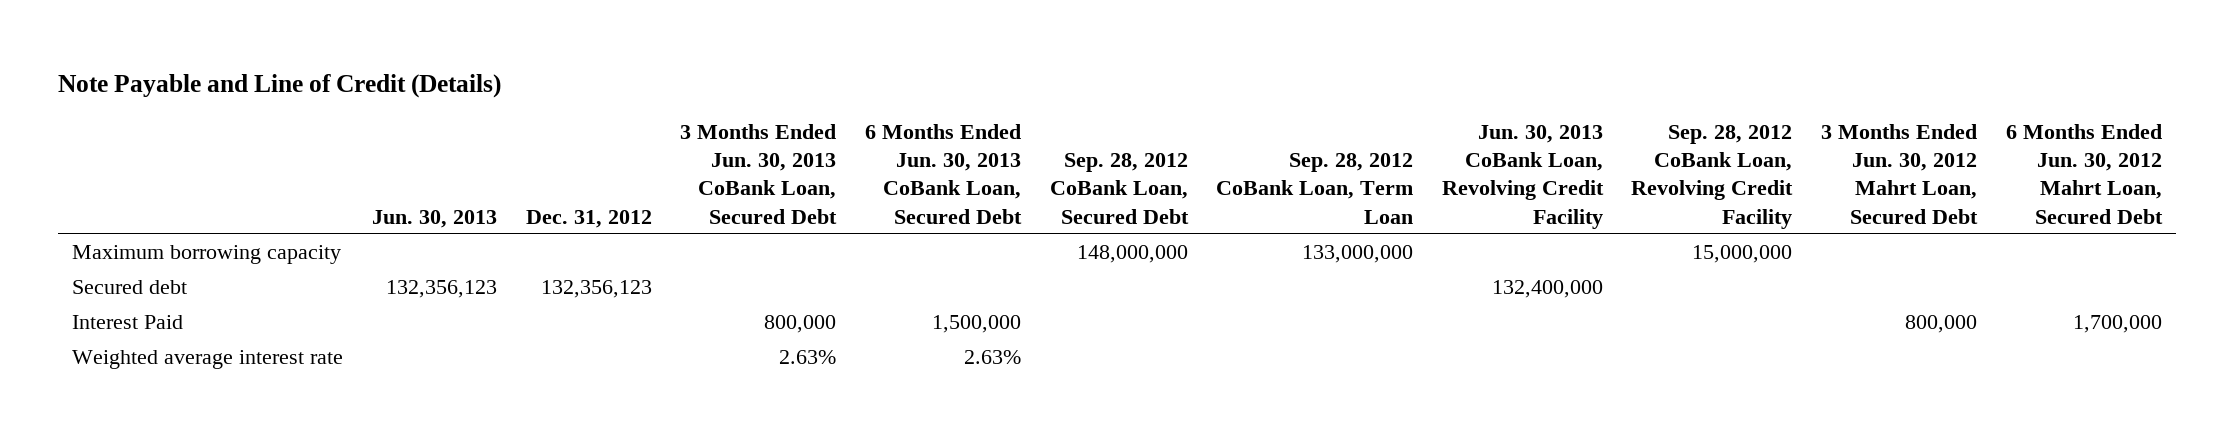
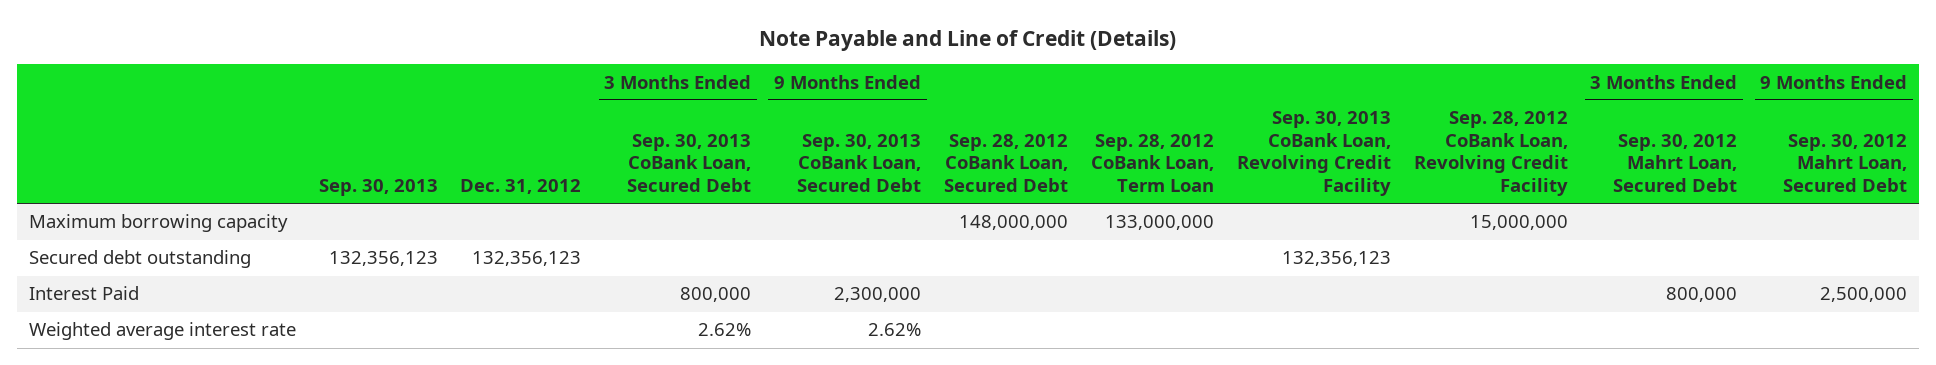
- | Jun. 30, 2013 | Dec. 31, 2012 | 3 Months Ended Jun. 30, 2013 CoBank Loan, Secured Debt | 6 Months Ended Jun. 30, 2013 CoBank Loan, Secured Debt | Sep. 28, 2012 CoBank Loan, Secured Debt | Sep. 28, 2012 CoBank Loan, Term Loan | Jun. 30, 2013 CoBank Loan, Revolving Credit Facility | Sep. 28, 2012 CoBank Loan, Revolving Credit Facility | 3 Months Ended Jun. 30, 2012 Mahrt Loan, Secured Debt | 6 Months Ended Jun. 30, 2012 Mahrt Loan, Secured Debt
+ | Sep. 30, 2013 | Dec. 31, 2012 | 3 Months Ended Sep. 30, 2013 CoBank Loan, Secured Debt | 9 Months Ended Sep. 30, 2013 CoBank Loan, Secured Debt | Sep. 28, 2012 CoBank Loan, Secured Debt | Sep. 28, 2012 CoBank Loan, Term Loan | Sep. 30, 2013 CoBank Loan, Revolving Credit Facility | Sep. 28, 2012 CoBank Loan, Revolving Credit Facility | 3 Months Ended Sep. 30, 2012 Mahrt Loan, Secured Debt | 9 Months Ended Sep. 30, 2012 Mahrt Loan, Secured Debt
- Secured debt | 132,356,123 | 132,356,123 | | | | | 132,400,000 | | |
+ Secured debt outstanding | 132,356,123 | 132,356,123 | | | | | 132,356,123 | | |

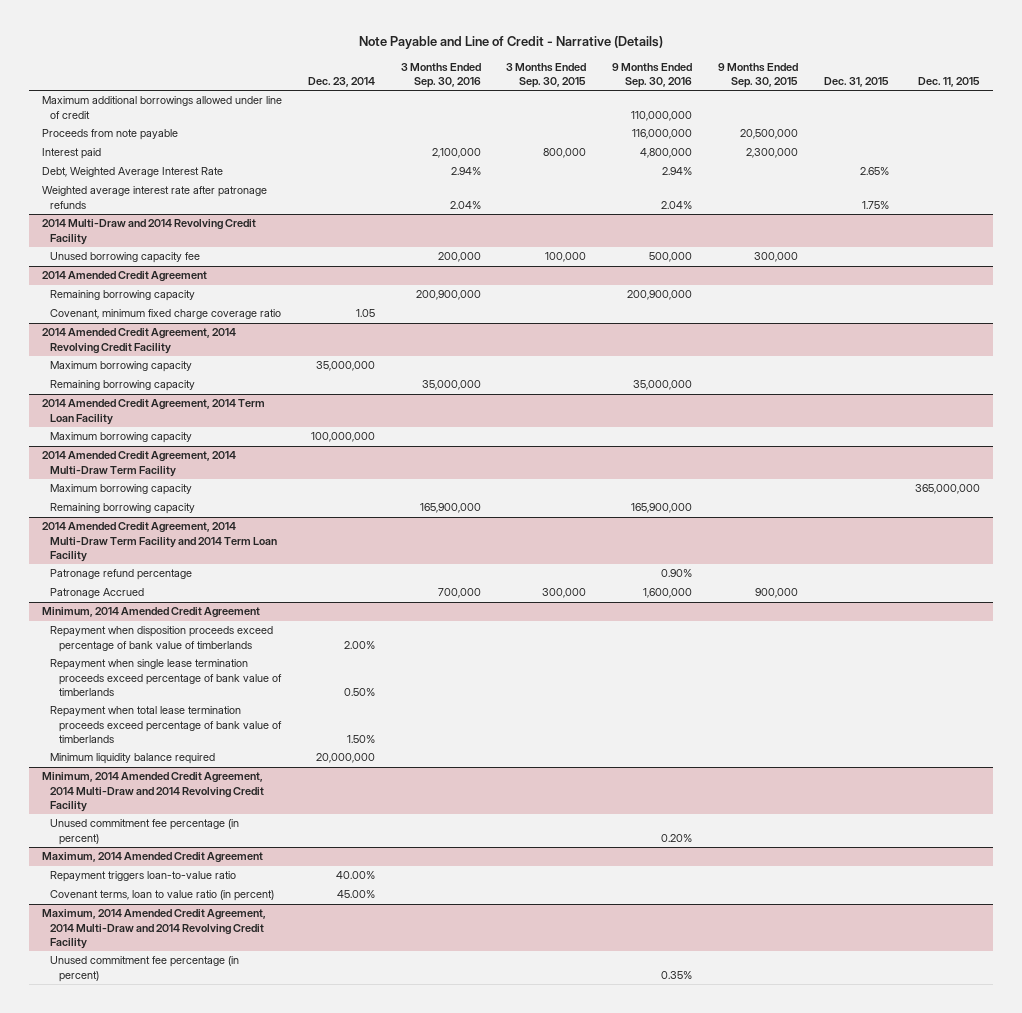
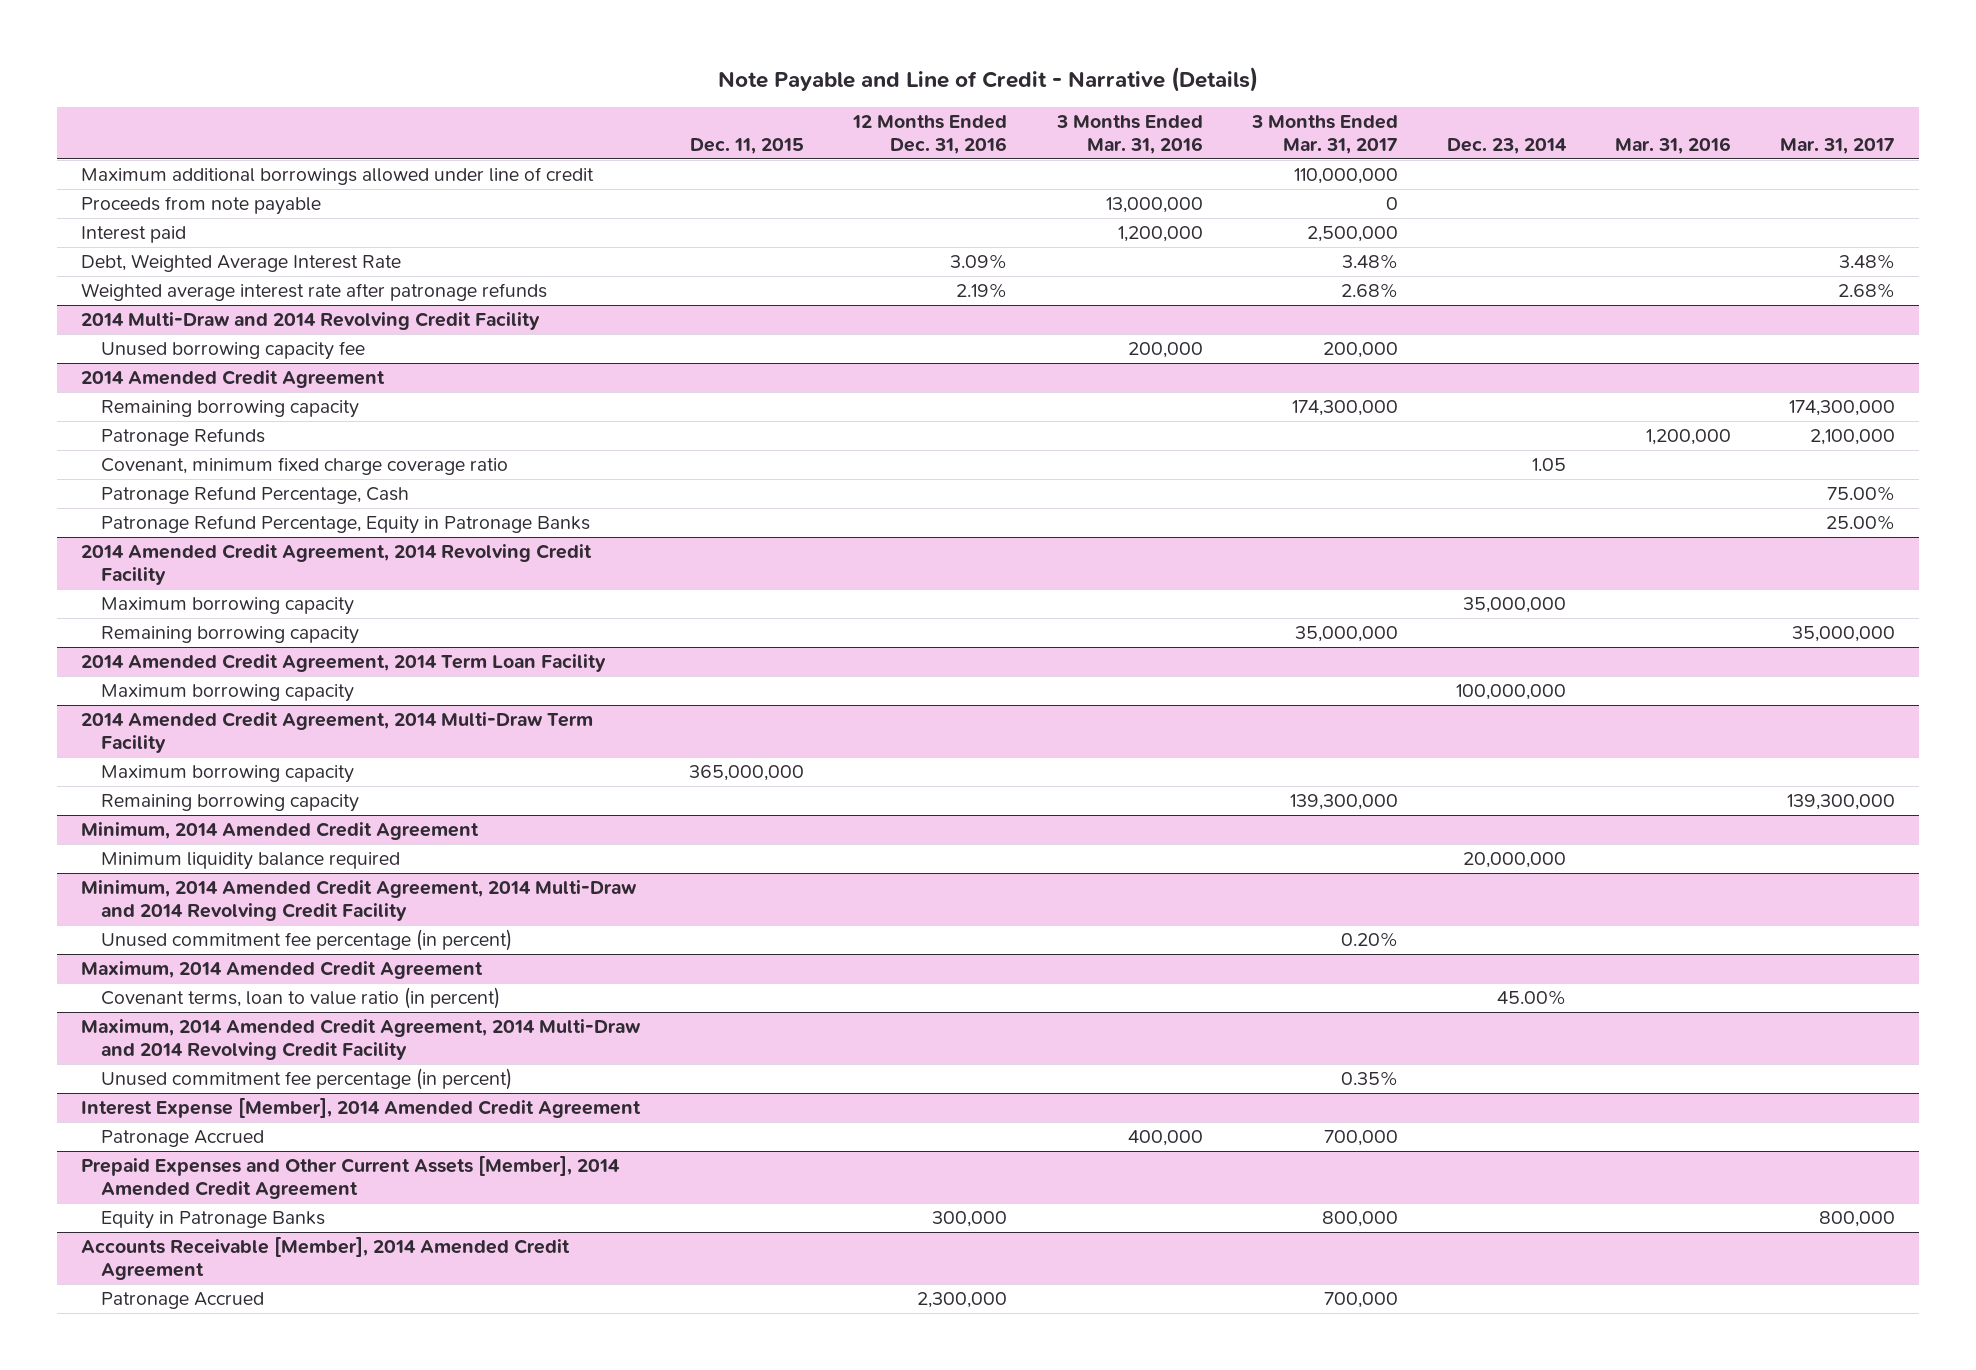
- | Dec. 23, 2014 | 3 Months Ended Sep. 30, 2016 | 3 Months Ended Sep. 30, 2015 | 9 Months Ended Sep. 30, 2016 | 9 Months Ended Sep. 30, 2015 | Dec. 31, 2015 | Dec. 11, 2015
+ | Dec. 11, 2015 | 12 Months Ended Dec. 31, 2016 | 3 Months Ended Mar. 31, 2016 | 3 Months Ended Mar. 31, 2017 | Dec. 23, 2014 | Mar. 31, 2016 | Mar. 31, 2017
@ 2014 Amended Credit Agreement
+ Patronage Refunds | | | | | | 1,200,000 | 2,100,000
+ Patronage Refund Percentage, Cash | | | | | | | 75.00%
+ Patronage Refund Percentage, Equity in Patronage Banks | | | | | | | 25.00%
- 2014 Amended Credit Agreement, 2014 Multi-Draw Term Facility and 2014 Term Loan Facility
- Patronage refund percentage | | | | 0.90% | | |
- Patronage Accrued | | 700,000 | 300,000 | 1,600,000 | 900,000 | |
@ Minimum, 2014 Amended Credit Agreement
- Repayment when disposition proceeds exceed percentage of bank value of timberlands | 2.00% | | | | | |
- Repayment when single lease termination proceeds exceed percentage of bank value of timberlands | 0.50% | | | | | |
- Repayment when total lease termination proceeds exceed percentage of bank value of timberlands | 1.50% | | | | | |
@ Maximum, 2014 Amended Credit Agreement
- Repayment triggers loan-to-value ratio | 40.00% | | | | | |
+ Interest Expense [Member], 2014 Amended Credit Agreement
+ Patronage Accrued | | | 400,000 | 700,000 | | |
+ Prepaid Expenses and Other Current Assets [Member], 2014 Amended Credit Agreement
+ Equity in Patronage Banks | | 300,000 | | 800,000 | | | 800,000
+ Accounts Receivable [Member], 2014 Amended Credit Agreement
+ Patronage Accrued | | 2,300,000 | | 700,000 | | |

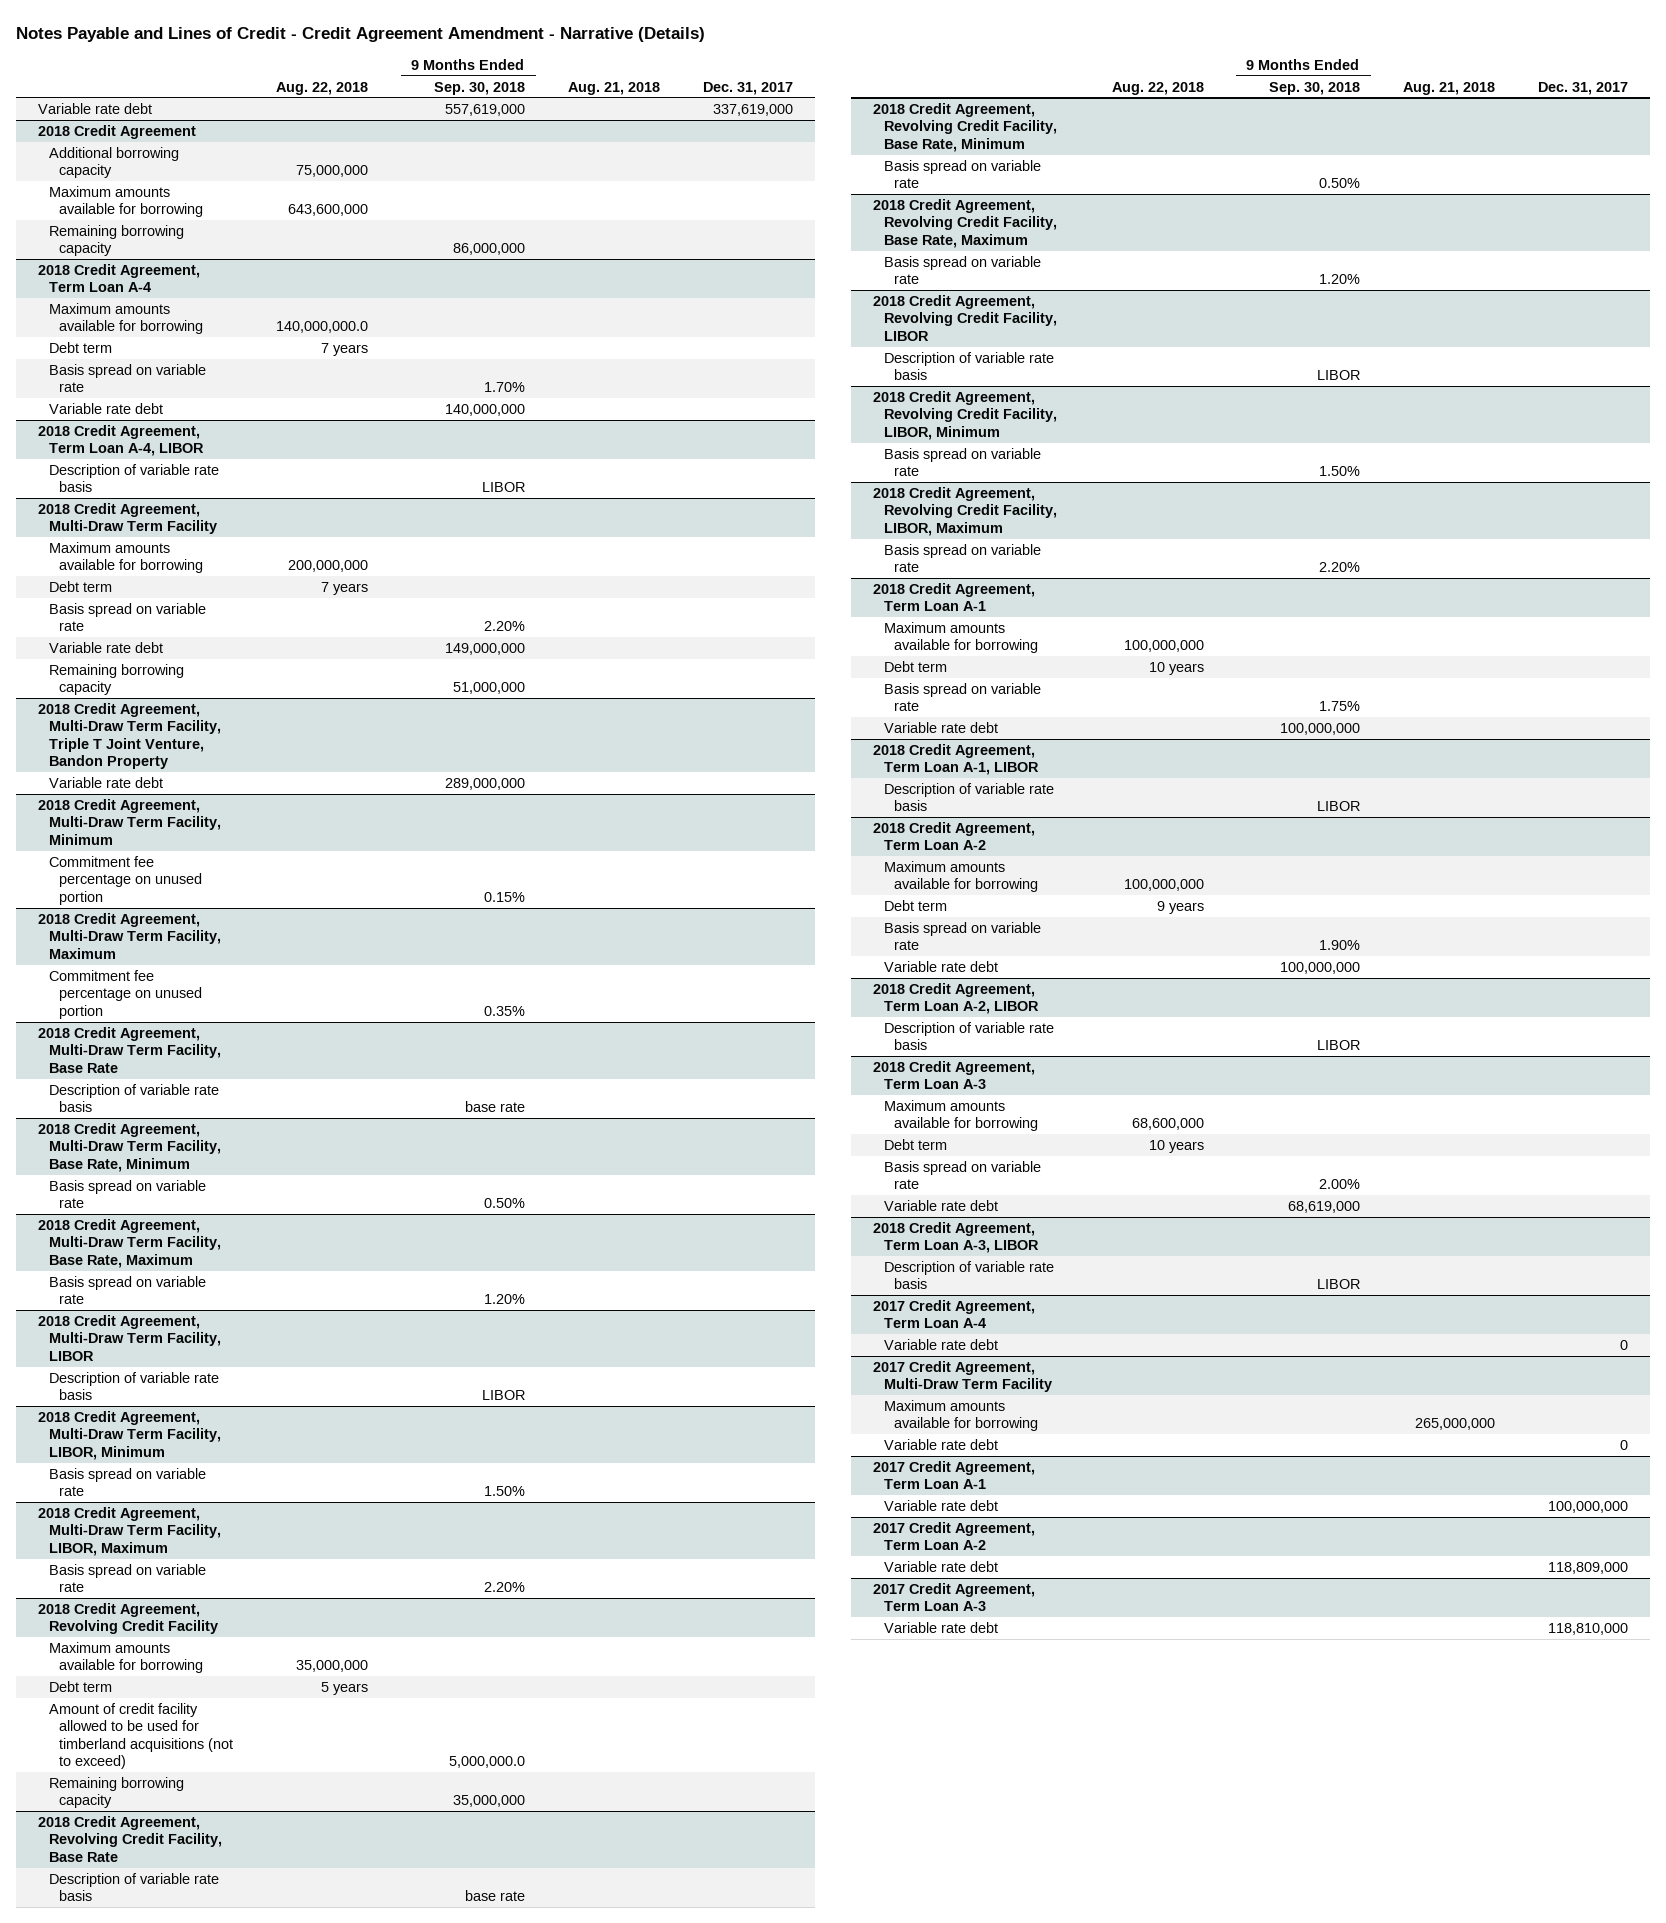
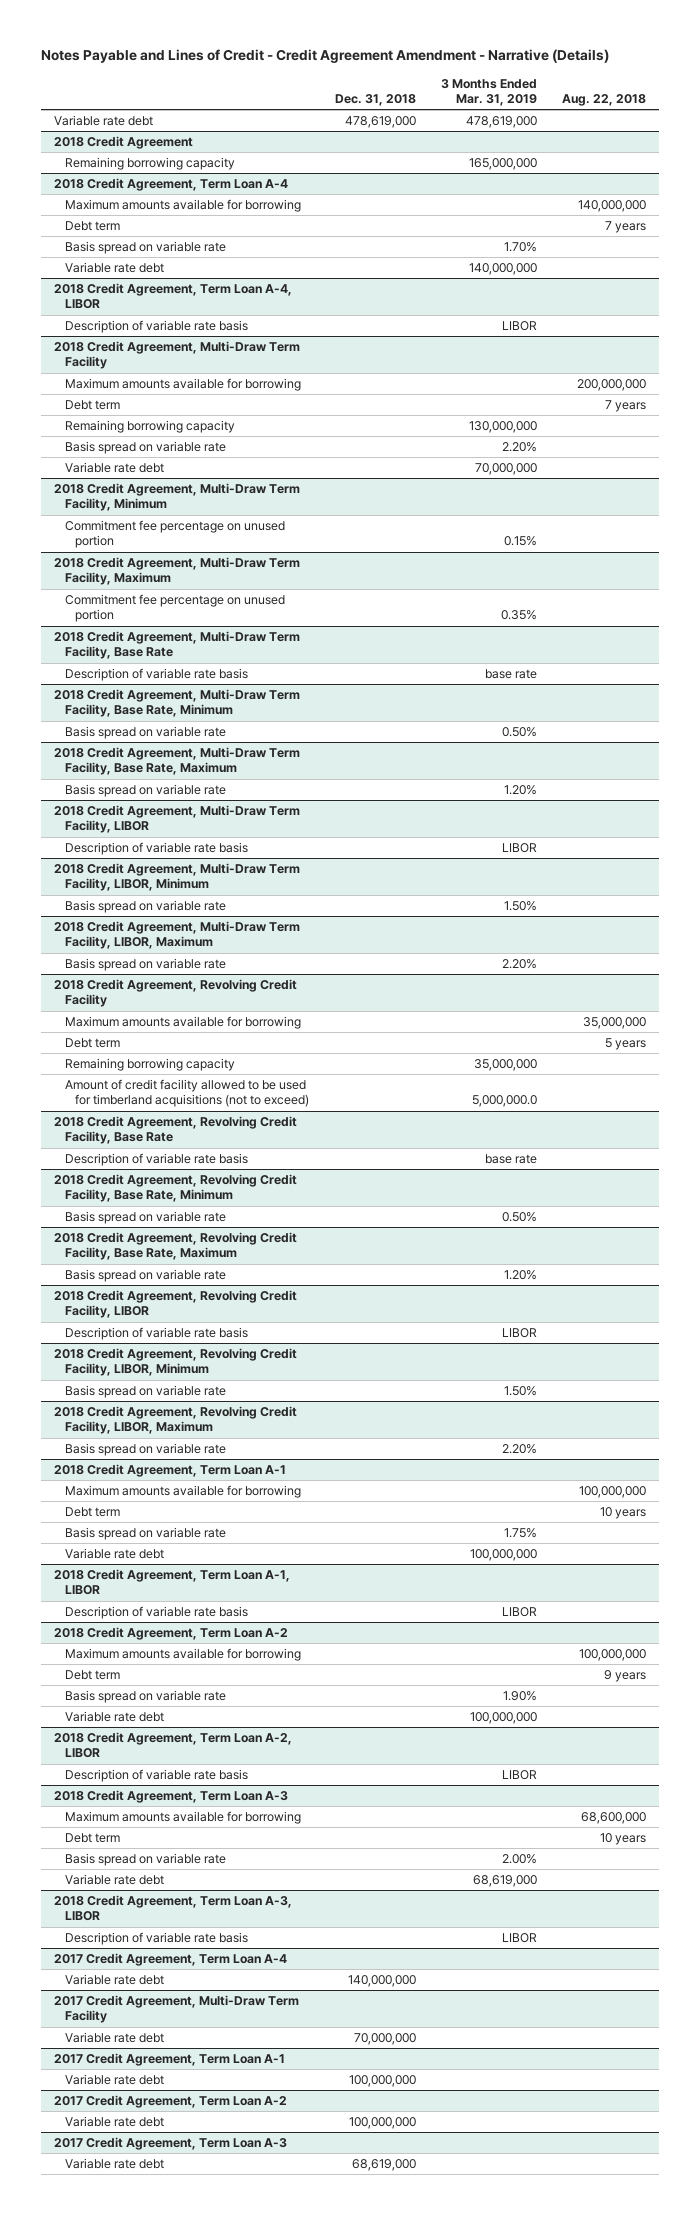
- | Aug. 22, 2018 | 9 Months Ended Sep. 30, 2018 | Aug. 21, 2018 | Dec. 31, 2017
+ | Dec. 31, 2018 | 3 Months Ended Mar. 31, 2019 | Aug. 22, 2018
@ 2018 Credit Agreement
- Additional borrowing capacity | 75,000,000 | | |
- Maximum amounts available for borrowing | 643,600,000 | | |
@ 2018 Credit Agreement, Term Loan A-4
- Maximum amounts available for borrowing | 140,000,000.0 | | |
+ Maximum amounts available for borrowing | | | 140,000,000
@ 2018 Credit Agreement, Multi-Draw Term Facility
moved up: Remaining borrowing capacity | | 130,000,000 |
- 2018 Credit Agreement, Multi-Draw Term Facility, Triple T Joint Venture, Bandon Property
- Variable rate debt | | 289,000,000 | |
@ 2018 Credit Agreement, Revolving Credit Facility
moved down: Amount of credit facility allowed to be used for timberland acquisitions (not to exceed) | | 5,000,000.0 |
@ 2017 Credit Agreement, Multi-Draw Term Facility
- Maximum amounts available for borrowing | | | 265,000,000 |

